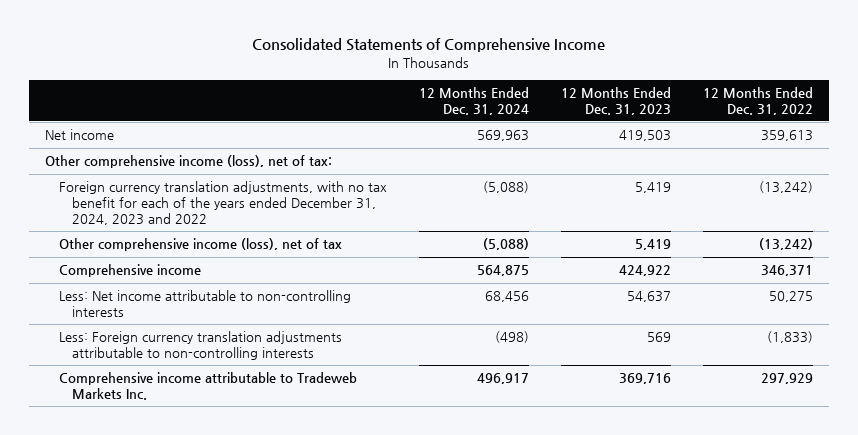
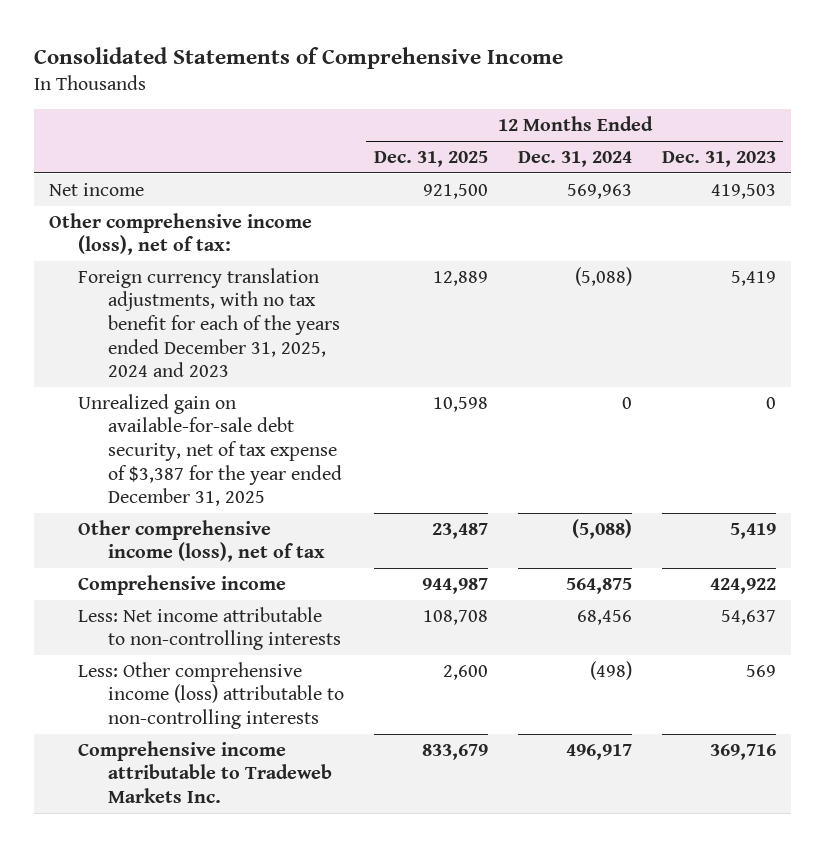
- | 12 Months Ended Dec. 31, 2024 | 12 Months Ended Dec. 31, 2023 | 12 Months Ended Dec. 31, 2022
+ | 12 Months Ended Dec. 31, 2025 | 12 Months Ended Dec. 31, 2024 | 12 Months Ended Dec. 31, 2023
- Foreign currency translation adjustments, with no tax benefit for each of the years ended December 31, 2024, 2023 and 2022 | (5,088) | 5,419 | (13,242)
+ Foreign currency translation adjustments, with no tax benefit for each of the years ended December 31, 2025, 2024 and 2023 | 12,889 | (5,088) | 5,419
+ Unrealized gain on available-for-sale debt security, net of tax expense of $3,387 for the year ended December 31, 2025 | 10,598 | 0 | 0
- Less: Foreign currency translation adjustments attributable to non-controlling interests | (498) | 569 | (1,833)
+ Less: Other comprehensive income (loss) attributable to non-controlling interests | 2,600 | (498) | 569

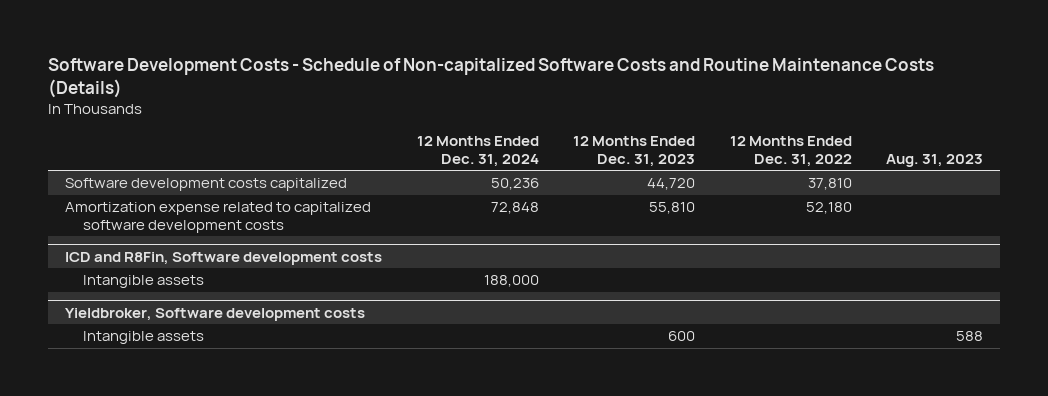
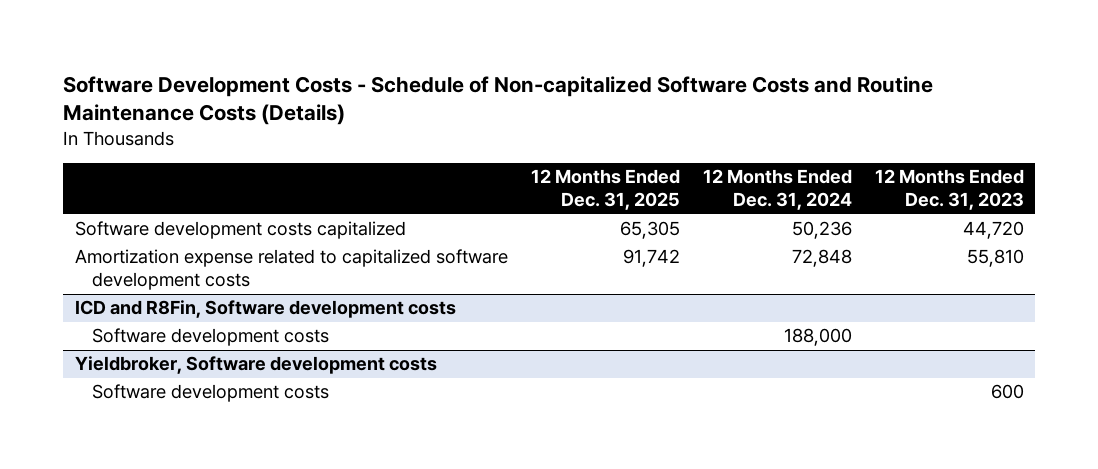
- | 12 Months Ended Dec. 31, 2024 | 12 Months Ended Dec. 31, 2023 | 12 Months Ended Dec. 31, 2022 | Aug. 31, 2023
+ | 12 Months Ended Dec. 31, 2025 | 12 Months Ended Dec. 31, 2024 | 12 Months Ended Dec. 31, 2023
@ ICD and R8Fin, Software development costs
- Intangible assets | 188,000 | | |
+ Software development costs | | 188,000 |
@ Yieldbroker, Software development costs
- Intangible assets | | 600 | | 588
+ Software development costs | | | 600

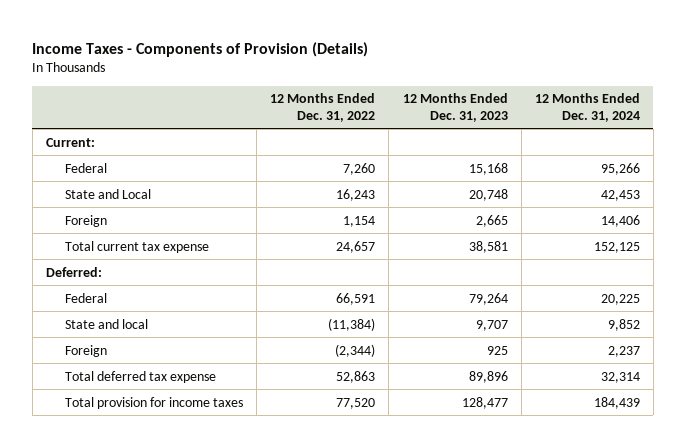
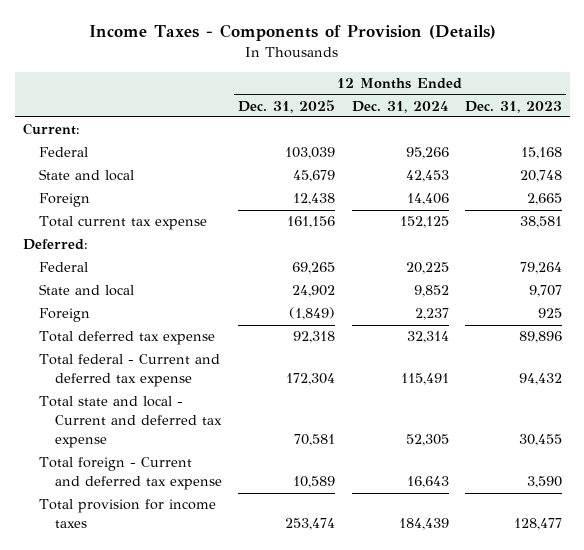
- | 12 Months Ended Dec. 31, 2022 | 12 Months Ended Dec. 31, 2023 | 12 Months Ended Dec. 31, 2024
+ | 12 Months Ended Dec. 31, 2025 | 12 Months Ended Dec. 31, 2024 | 12 Months Ended Dec. 31, 2023
- State and Local | 16,243 | 20,748 | 42,453
+ State and local | 45,679 | 42,453 | 20,748
+ Total federal - Current and deferred tax expense | 172,304 | 115,491 | 94,432
+ Total state and local - Current and deferred tax expense | 70,581 | 52,305 | 30,455
+ Total foreign - Current and deferred tax expense | 10,589 | 16,643 | 3,590

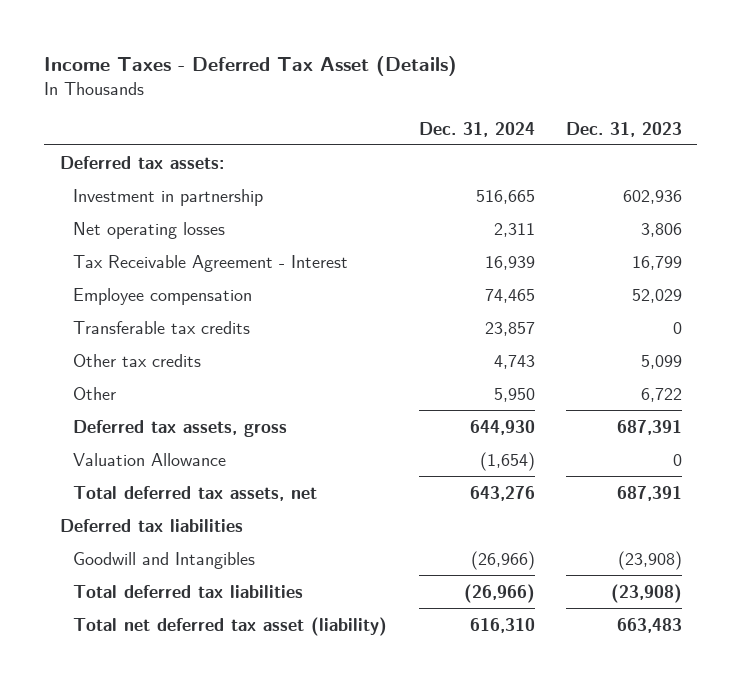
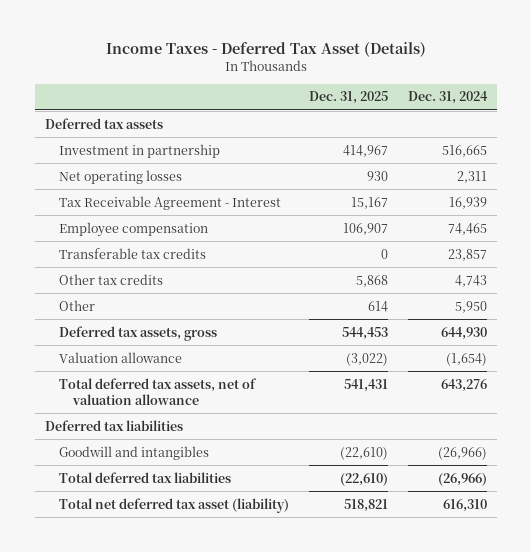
- | Dec. 31, 2024 | Dec. 31, 2023
+ | Dec. 31, 2025 | Dec. 31, 2024
- Deferred tax assets:
+ Deferred tax assets
- Valuation Allowance | (1,654) | 0
- Total deferred tax assets, net | 643,276 | 687,391
+ Valuation allowance | (3,022) | (1,654)
+ Total deferred tax assets, net of valuation allowance | 541,431 | 643,276
- Goodwill and Intangibles | (26,966) | (23,908)
+ Goodwill and intangibles | (22,610) | (26,966)

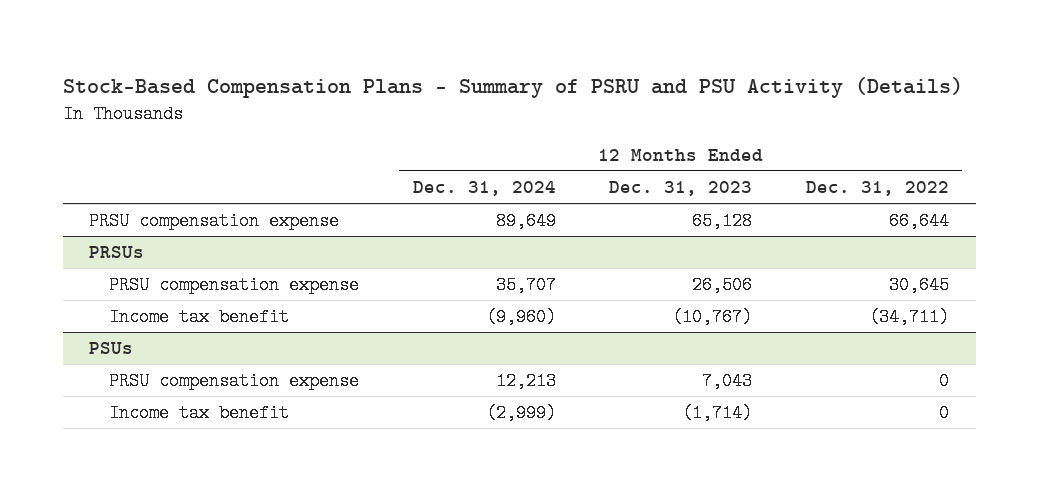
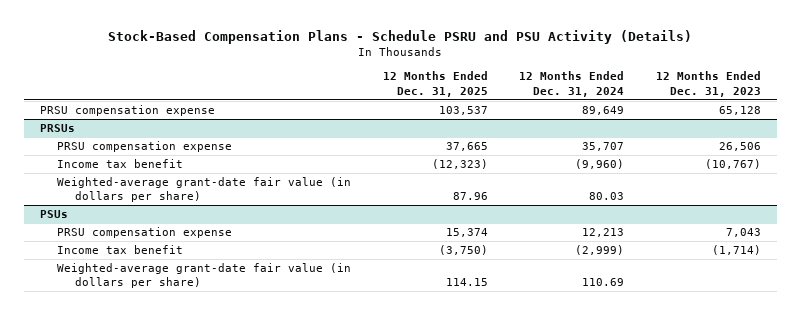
- Stock-Based Compensation Plans - Summary of PSRU and PSU Activity (Details)
+ Stock-Based Compensation Plans - Schedule PSRU and PSU Activity (Details)
- | 12 Months Ended Dec. 31, 2024 | 12 Months Ended Dec. 31, 2023 | 12 Months Ended Dec. 31, 2022
+ | 12 Months Ended Dec. 31, 2025 | 12 Months Ended Dec. 31, 2024 | 12 Months Ended Dec. 31, 2023
@ PRSUs
+ Weighted-average grant-date fair value (in dollars per share) | 87.96 | 80.03 |
@ PSUs
+ Weighted-average grant-date fair value (in dollars per share) | 114.15 | 110.69 |

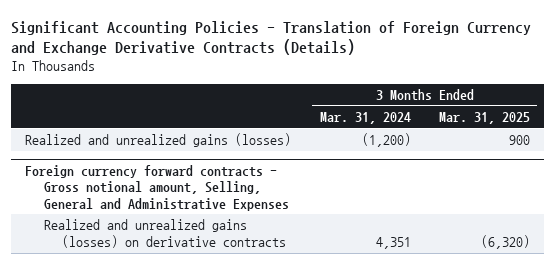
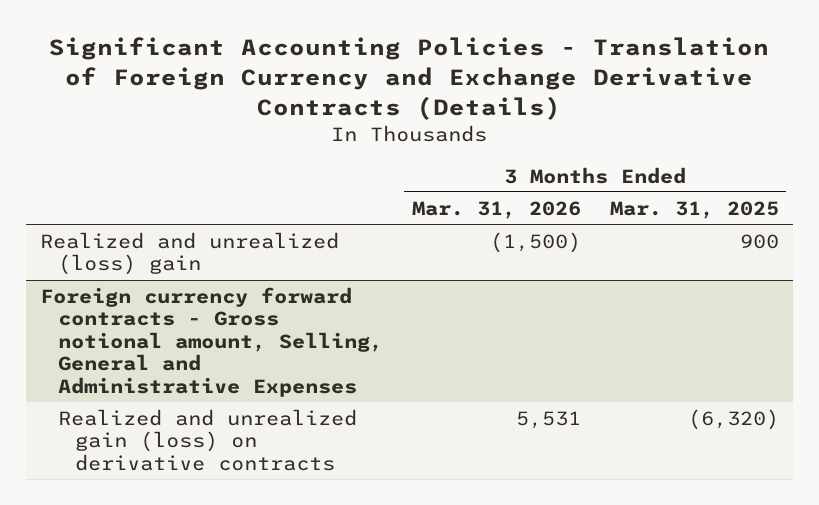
- | 3 Months Ended Mar. 31, 2024 | 3 Months Ended Mar. 31, 2025
+ | 3 Months Ended Mar. 31, 2026 | 3 Months Ended Mar. 31, 2025
- Realized and unrealized gains (losses) | (1,200) | 900
+ Realized and unrealized (loss) gain | (1,500) | 900
@ Foreign currency forward contracts - Gross notional amount, Selling, General and Administrative Expenses
- Realized and unrealized gains (losses) on derivative contracts | 4,351 | (6,320)
+ Realized and unrealized gain (loss) on derivative contracts | 5,531 | (6,320)

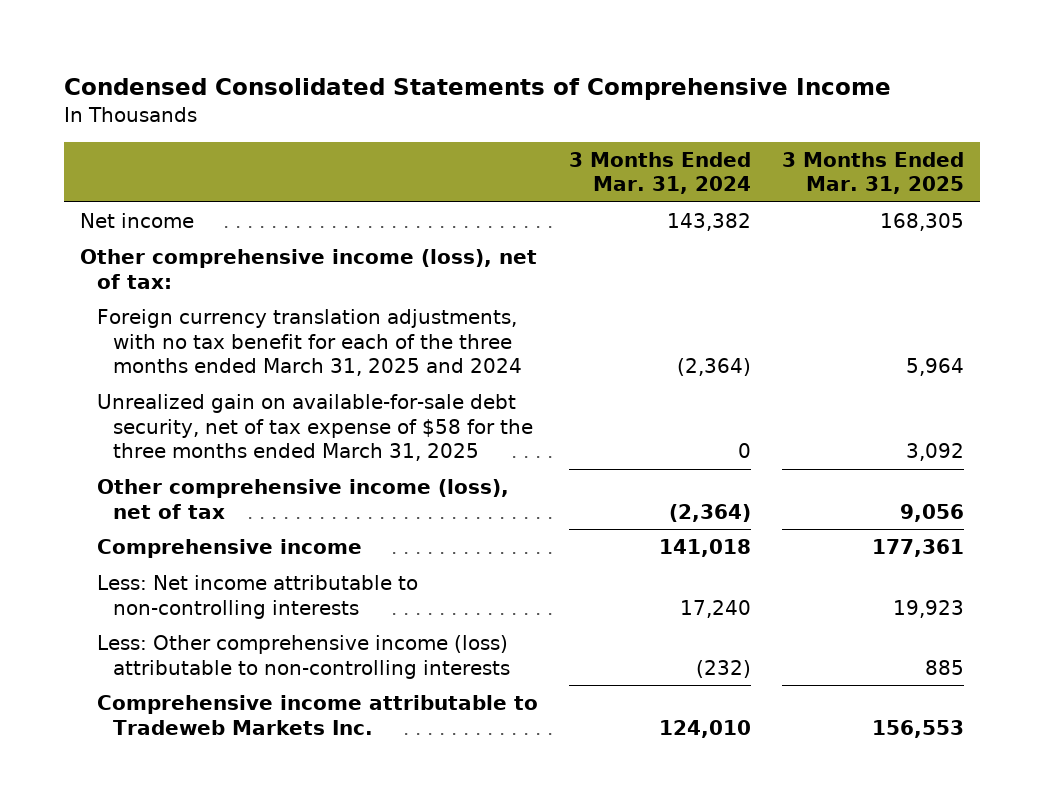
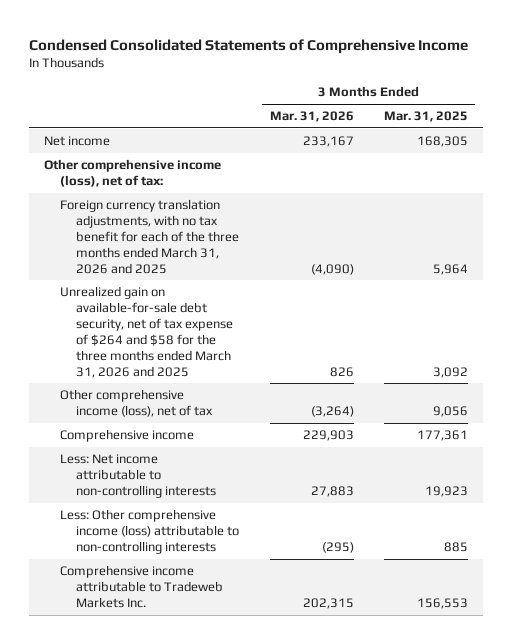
- | 3 Months Ended Mar. 31, 2024 | 3 Months Ended Mar. 31, 2025
+ | 3 Months Ended Mar. 31, 2026 | 3 Months Ended Mar. 31, 2025
- Foreign currency translation adjustments, with no tax benefit for each of the three months ended March 31, 2025 and 2024 | (2,364) | 5,964
- Unrealized gain on available-for-sale debt security, net of tax expense of $58 for the three months ended March 31, 2025 | 0 | 3,092
+ Foreign currency translation adjustments, with no tax benefit for each of the three months ended March 31, 2026 and 2025 | (4,090) | 5,964
+ Unrealized gain on available-for-sale debt security, net of tax expense of $264 and $58 for the three months ended March 31, 2026 and 2025 | 826 | 3,092

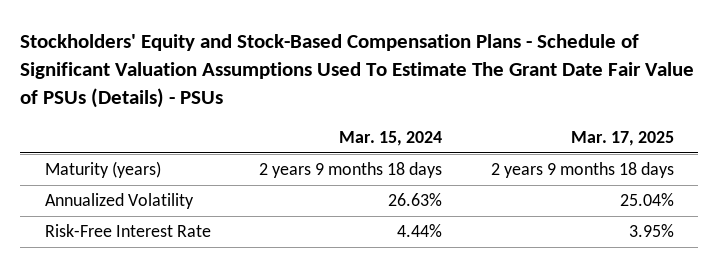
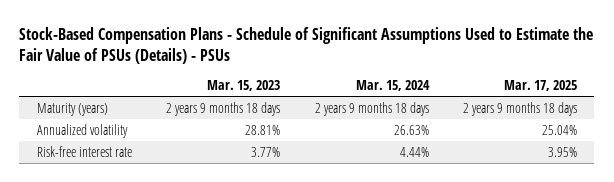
- Stockholders' Equity and Stock-Based Compensation Plans - Schedule of Significant Valuation Assumptions Used To Estimate The Grant Date Fair Value of PSUs (Details) - PSUs
+ Stock-Based Compensation Plans - Schedule of Significant Assumptions Used to Estimate the Fair Value of PSUs (Details) - PSUs
- | Mar. 15, 2024 | Mar. 17, 2025
+ | Mar. 15, 2023 | Mar. 15, 2024 | Mar. 17, 2025
- Annualized Volatility | 26.63% | 25.04%
- Risk-Free Interest Rate | 4.44% | 3.95%
+ Annualized volatility | 28.81% | 26.63% | 25.04%
+ Risk-free interest rate | 3.77% | 4.44% | 3.95%

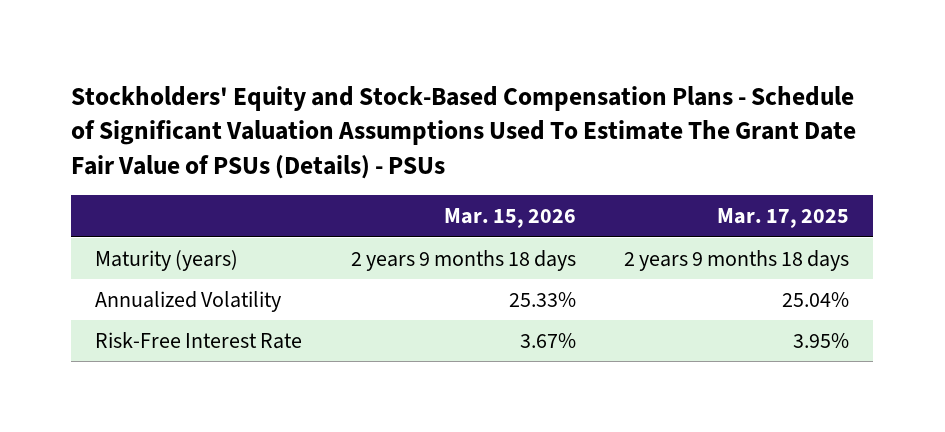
- Stock-Based Compensation Plans - Schedule of Significant Assumptions Used to Estimate the Fair Value of PSUs (Details) - PSUs
+ Stockholders' Equity and Stock-Based Compensation Plans - Schedule of Significant Valuation Assumptions Used To Estimate The Grant Date Fair Value of PSUs (Details) - PSUs
- | Mar. 15, 2023 | Mar. 15, 2024 | Mar. 17, 2025
+ | Mar. 15, 2026 | Mar. 17, 2025
- Annualized volatility | 28.81% | 26.63% | 25.04%
- Risk-free interest rate | 3.77% | 4.44% | 3.95%
+ Annualized Volatility | 25.33% | 25.04%
+ Risk-Free Interest Rate | 3.67% | 3.95%

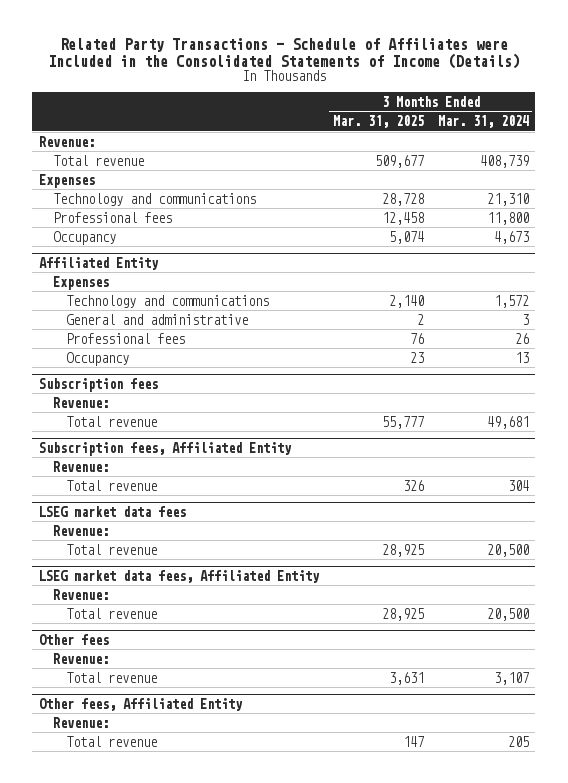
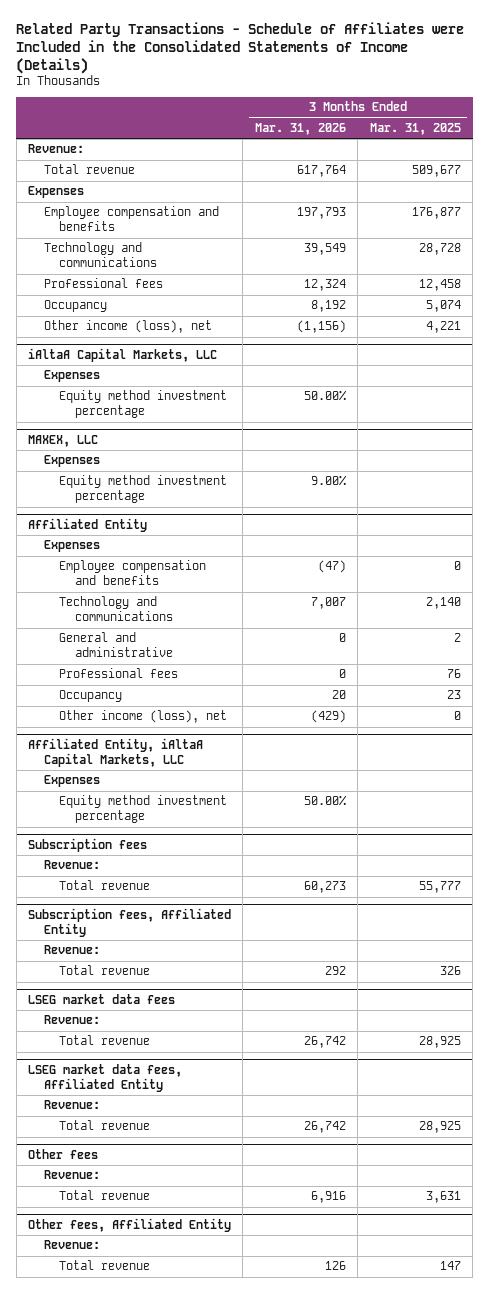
- | 3 Months Ended Mar. 31, 2025 | 3 Months Ended Mar. 31, 2024
+ | 3 Months Ended Mar. 31, 2026 | 3 Months Ended Mar. 31, 2025
+ Employee compensation and benefits | 197,793 | 176,877
+ Other income (loss), net | (1,156) | 4,221
+ iAltaA Capital Markets, LLC
+ Expenses
+ Equity method investment percentage | 50.00% |
+ MAXEX, LLC
+ Expenses
+ Equity method investment percentage | 9.00% |
@ Affiliated Entity
+ Employee compensation and benefits | (47) | 0
+ Other income (loss), net | (429) | 0
+ Affiliated Entity, iAltaA Capital Markets, LLC
+ Expenses
+ Equity method investment percentage | 50.00% |

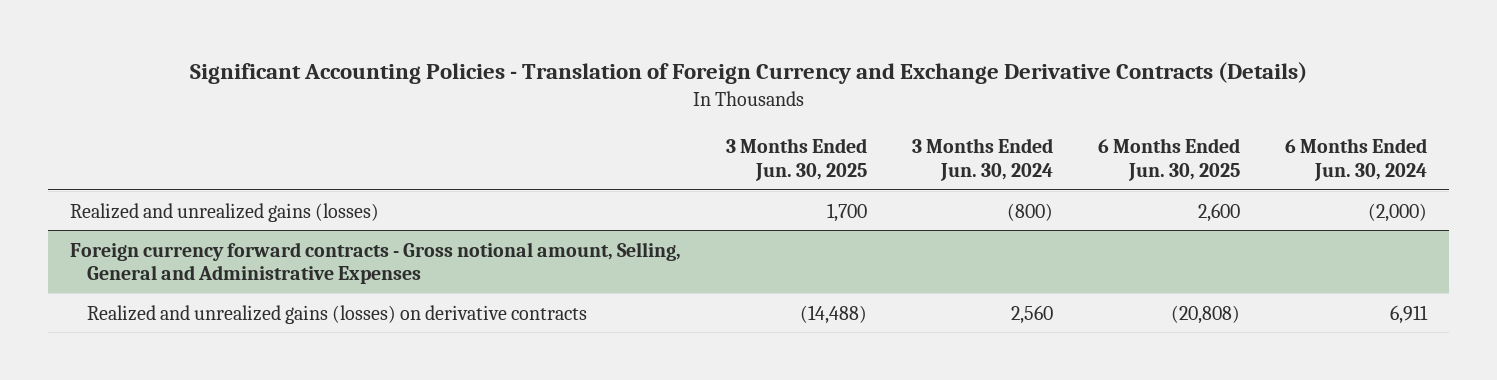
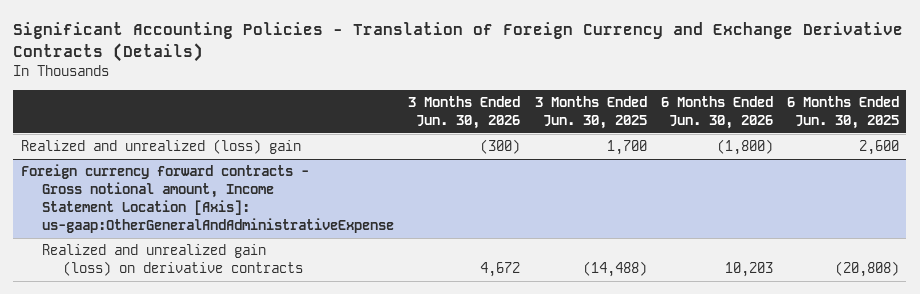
- | 3 Months Ended Jun. 30, 2025 | 3 Months Ended Jun. 30, 2024 | 6 Months Ended Jun. 30, 2025 | 6 Months Ended Jun. 30, 2024
+ | 3 Months Ended Jun. 30, 2026 | 3 Months Ended Jun. 30, 2025 | 6 Months Ended Jun. 30, 2026 | 6 Months Ended Jun. 30, 2025
- Realized and unrealized gains (losses) | 1,700 | (800) | 2,600 | (2,000)
- Foreign currency forward contracts - Gross notional amount, Selling, General and Administrative Expenses
- Realized and unrealized gains (losses) on derivative contracts | (14,488) | 2,560 | (20,808) | 6,911
+ Realized and unrealized (loss) gain | (300) | 1,700 | (1,800) | 2,600
+ Foreign currency forward contracts - Gross notional amount, Income Statement Location [Axis]: us-gaap:OtherGeneralAndAdministrativeExpense
+ Realized and unrealized gain (loss) on derivative contracts | 4,672 | (14,488) | 10,203 | (20,808)

